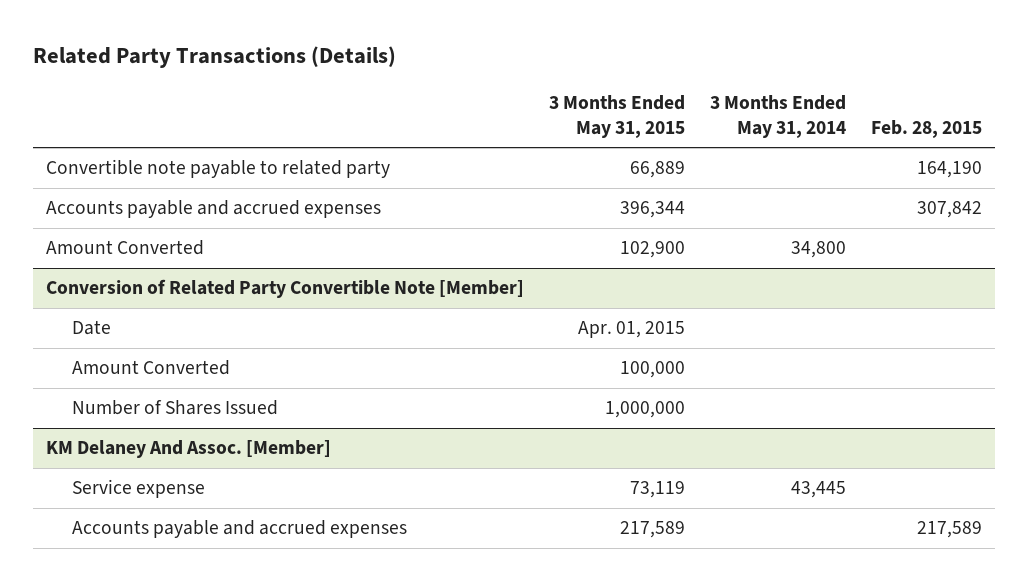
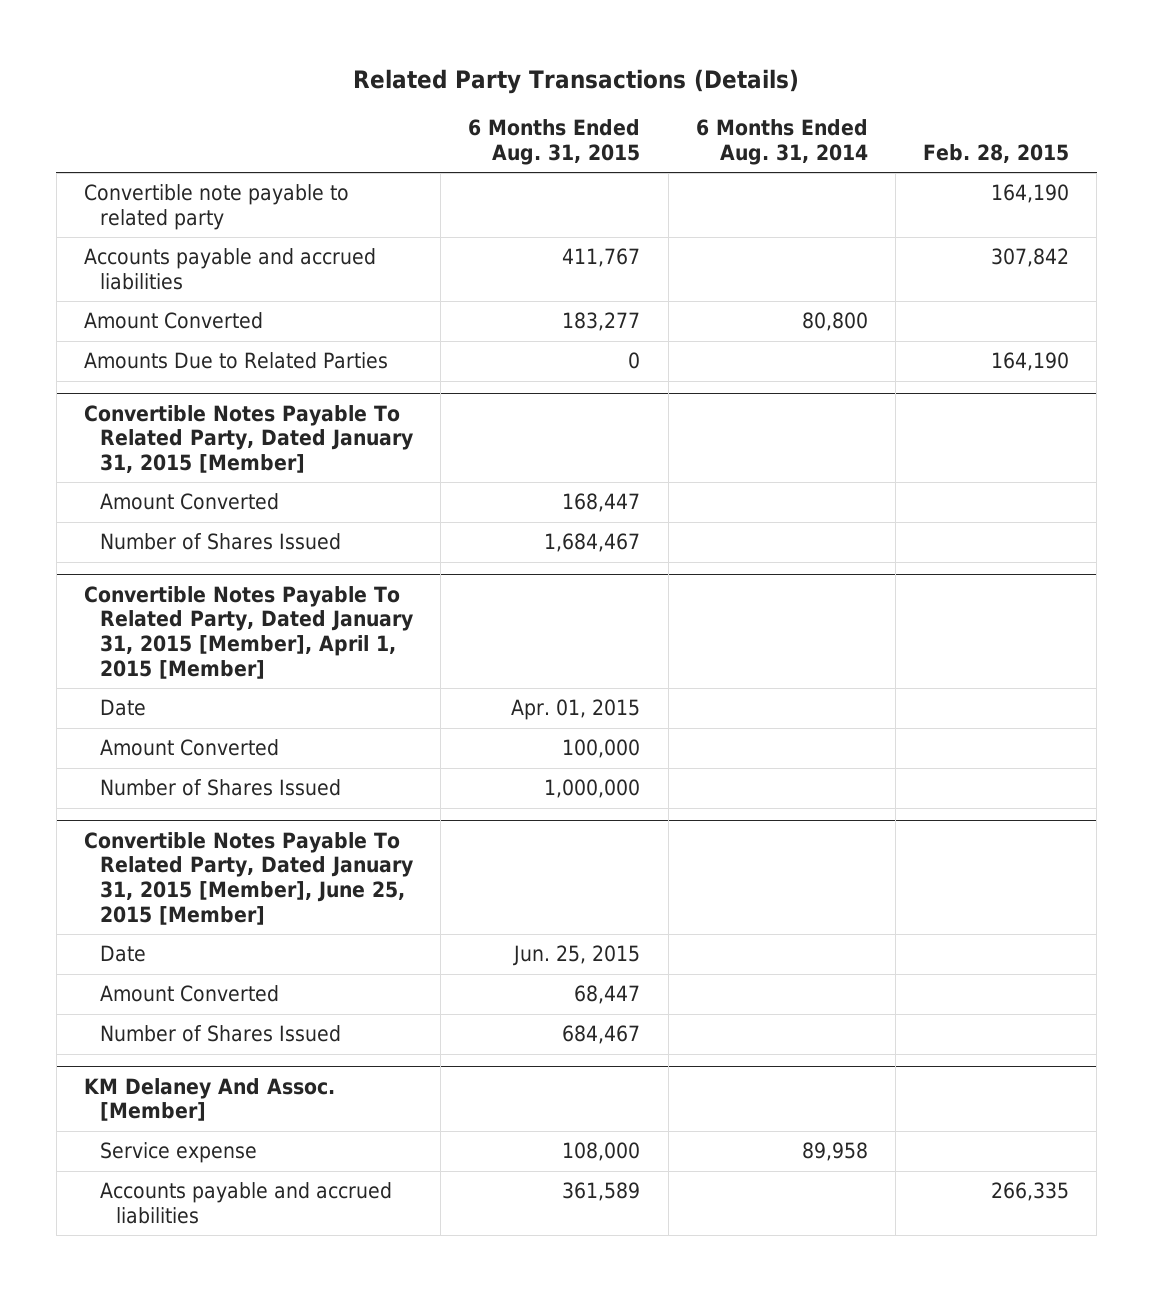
- | 3 Months Ended May 31, 2015 | 3 Months Ended May 31, 2014 | Feb. 28, 2015
+ | 6 Months Ended Aug. 31, 2015 | 6 Months Ended Aug. 31, 2014 | Feb. 28, 2015
- Accounts payable and accrued expenses | 396,344 | | 307,842
+ Accounts payable and accrued liabilities | 411,767 | | 307,842
- Conversion of Related Party Convertible Note [Member]
- Date | Apr. 01, 2015 | |
- Amount Converted | 100,000 | |
- Number of Shares Issued | 1,000,000 | |
+ Amounts Due to Related Parties | 0 | | 164,190
+ Convertible Notes Payable To Related Party, Dated January 31, 2015 [Member]
+ Amount Converted | 168,447 | |
+ Number of Shares Issued | 1,684,467 | |
+ Convertible Notes Payable To Related Party, Dated January 31, 2015 [Member], April 1, 2015 [Member]
+ Date | Apr. 01, 2015 | |
+ Amount Converted | 100,000 | |
+ Number of Shares Issued | 1,000,000 | |
+ Convertible Notes Payable To Related Party, Dated January 31, 2015 [Member], June 25, 2015 [Member]
+ Date | Jun. 25, 2015 | |
+ Amount Converted | 68,447 | |
+ Number of Shares Issued | 684,467 | |
@ KM Delaney And Assoc. [Member]
- Accounts payable and accrued expenses | 217,589 | | 217,589
+ Accounts payable and accrued liabilities | 361,589 | | 266,335

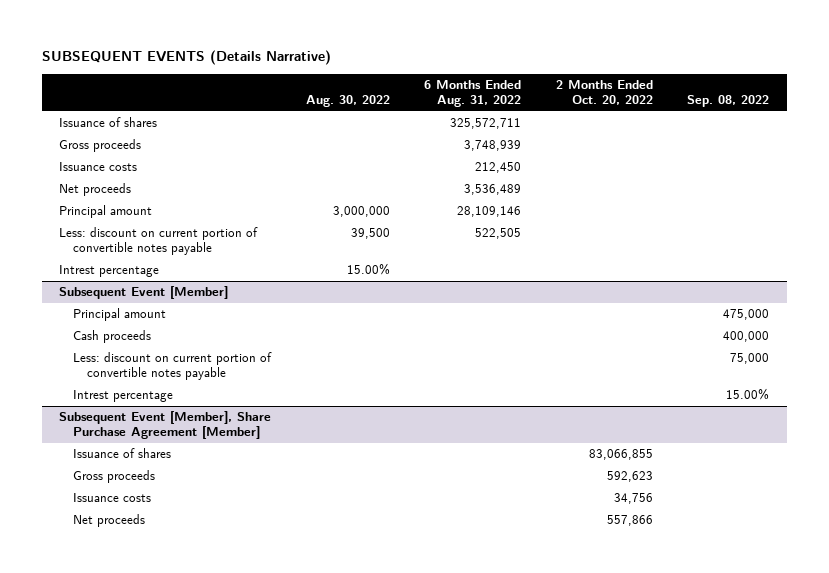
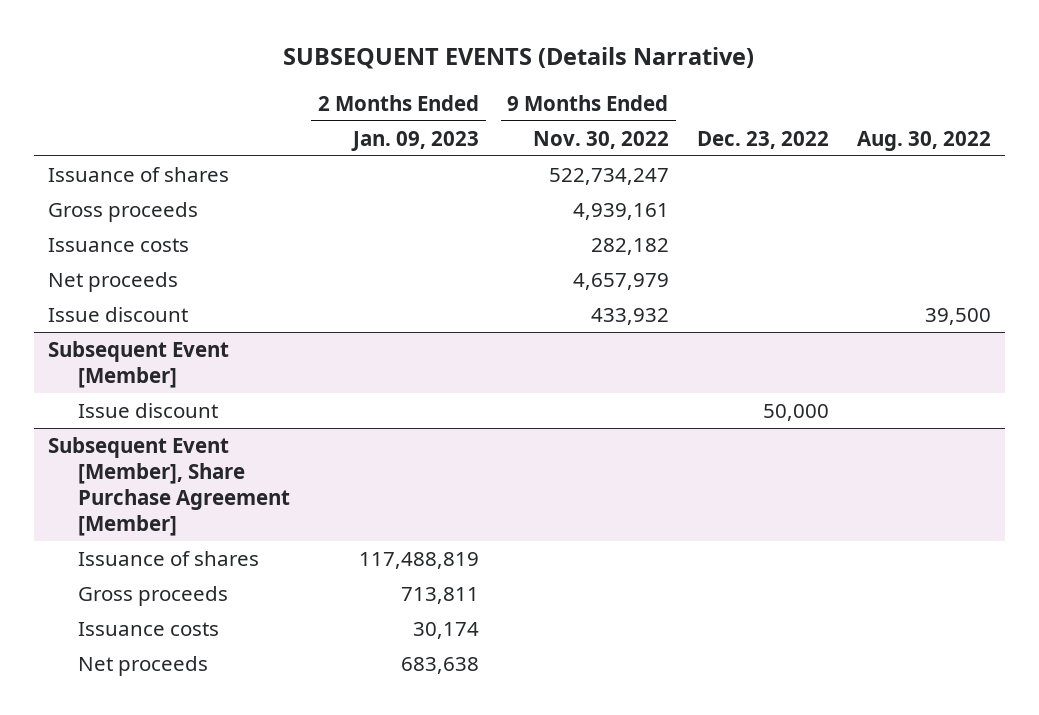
- | Aug. 30, 2022 | 6 Months Ended Aug. 31, 2022 | 2 Months Ended Oct. 20, 2022 | Sep. 08, 2022
+ | 2 Months Ended Jan. 09, 2023 | 9 Months Ended Nov. 30, 2022 | Dec. 23, 2022 | Aug. 30, 2022
- Principal amount | 3,000,000 | 28,109,146 | |
- Less: discount on current portion of convertible notes payable | 39,500 | 522,505 | |
- Intrest percentage | 15.00% | | |
+ Issue discount | | 433,932 | | 39,500
@ Subsequent Event [Member]
- Principal amount | | | | 475,000
- Cash proceeds | | | | 400,000
- Less: discount on current portion of convertible notes payable | | | | 75,000
- Intrest percentage | | | | 15.00%
+ Issue discount | | | 50,000 |

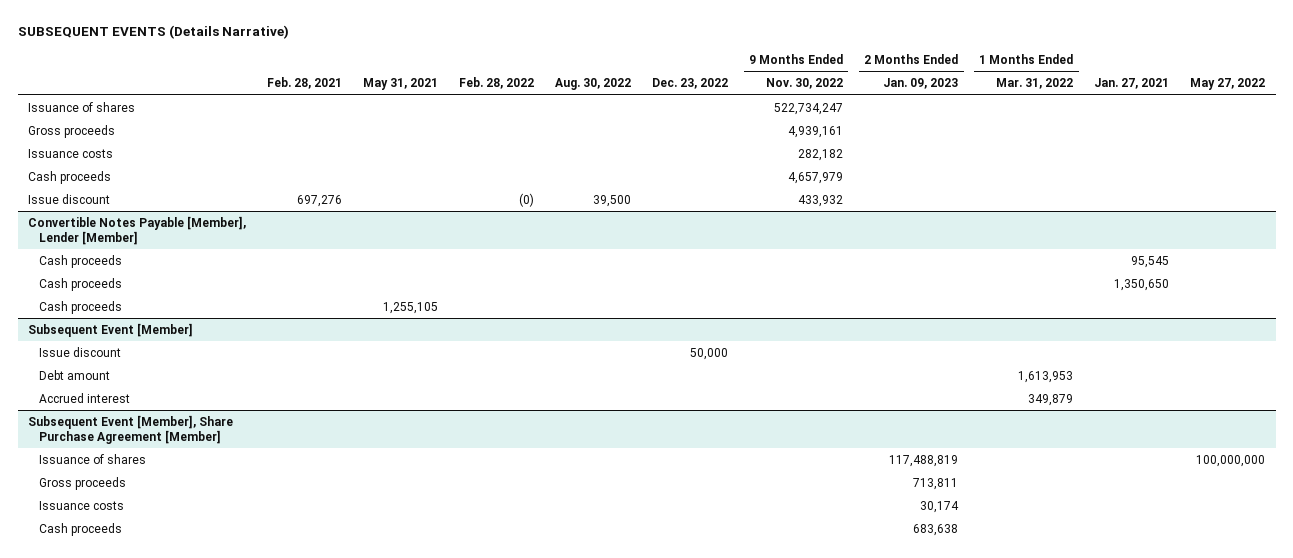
- | 2 Months Ended Jan. 09, 2023 | 9 Months Ended Nov. 30, 2022 | Dec. 23, 2022 | Aug. 30, 2022
+ | Feb. 28, 2021 | May 31, 2021 | Feb. 28, 2022 | Aug. 30, 2022 | Dec. 23, 2022 | 9 Months Ended Nov. 30, 2022 | 2 Months Ended Jan. 09, 2023 | 1 Months Ended Mar. 31, 2022 | Jan. 27, 2021 | May 27, 2022
- Net proceeds | | 4,657,979 | |
+ Cash proceeds | | | | | | 4,657,979 | | | |
+ Convertible Notes Payable [Member], Lender [Member]
+ Cash proceeds | | | | | | | | | 95,545 |
+ Cash proceeds | | | | | | | | | 1,350,650 |
+ Cash proceeds | | 1,255,105 | | | | | | | |
@ Subsequent Event [Member]
+ Debt amount | | | | | | | | 1,613,953 | |
+ Accrued interest | | | | | | | | 349,879 | |
@ Subsequent Event [Member], Share Purchase Agreement [Member]
- Net proceeds | 683,638 | | |
+ Cash proceeds | | | | | | | 683,638 | | |

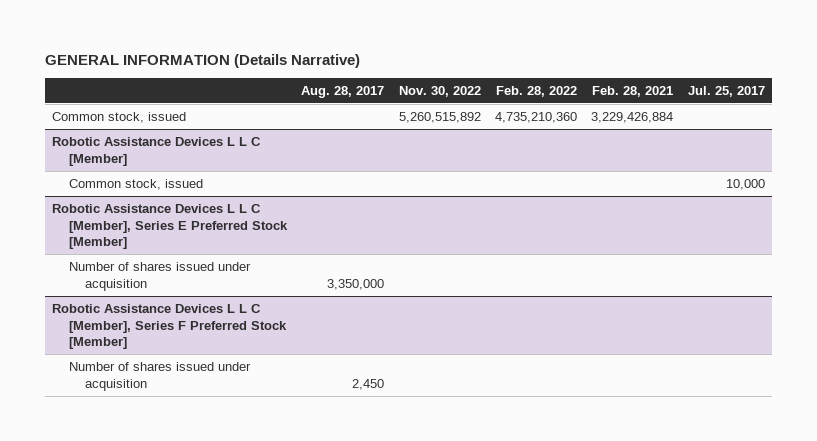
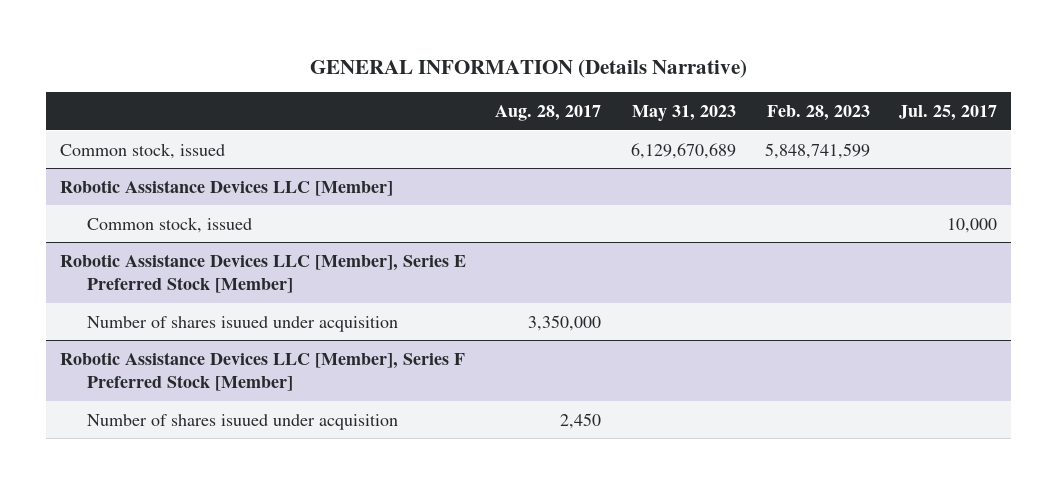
- | Aug. 28, 2017 | Nov. 30, 2022 | Feb. 28, 2022 | Feb. 28, 2021 | Jul. 25, 2017
+ | Aug. 28, 2017 | May 31, 2023 | Feb. 28, 2023 | Jul. 25, 2017
- Robotic Assistance Devices L L C [Member]
+ Robotic Assistance Devices LLC [Member]
- Robotic Assistance Devices L L C [Member], Series E Preferred Stock [Member]
- Number of shares issued under acquisition | 3,350,000 | | | |
- Robotic Assistance Devices L L C [Member], Series F Preferred Stock [Member]
- Number of shares issued under acquisition | 2,450 | | | |
+ Robotic Assistance Devices LLC [Member], Series E Preferred Stock [Member]
+ Number of shares isuued under acquisition | 3,350,000 | | |
+ Robotic Assistance Devices LLC [Member], Series F Preferred Stock [Member]
+ Number of shares isuued under acquisition | 2,450 | | |

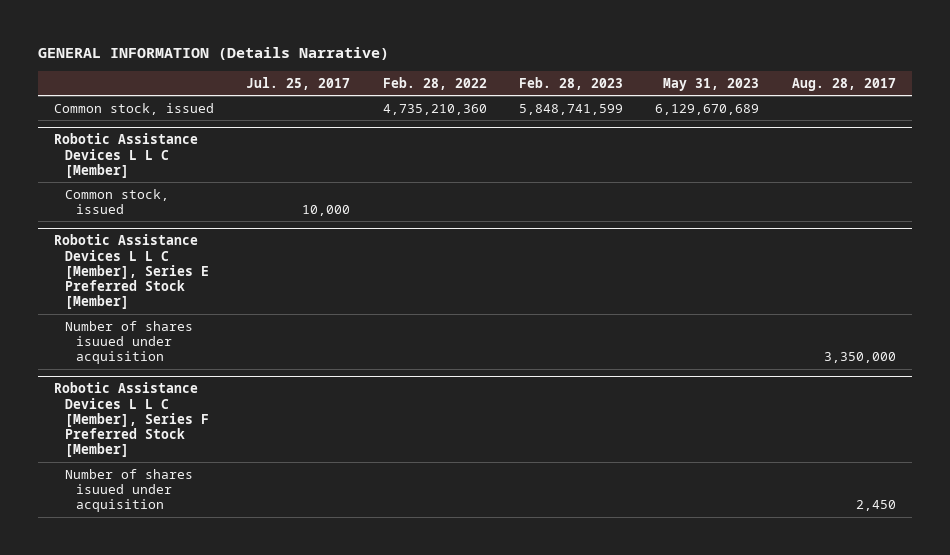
- | Aug. 28, 2017 | May 31, 2023 | Feb. 28, 2023 | Jul. 25, 2017
+ | Jul. 25, 2017 | Feb. 28, 2022 | Feb. 28, 2023 | May 31, 2023 | Aug. 28, 2017
- Robotic Assistance Devices LLC [Member]
+ Robotic Assistance Devices L L C [Member]
- Robotic Assistance Devices LLC [Member], Series E Preferred Stock [Member]
+ Robotic Assistance Devices L L C [Member], Series E Preferred Stock [Member]
- Robotic Assistance Devices LLC [Member], Series F Preferred Stock [Member]
+ Robotic Assistance Devices L L C [Member], Series F Preferred Stock [Member]

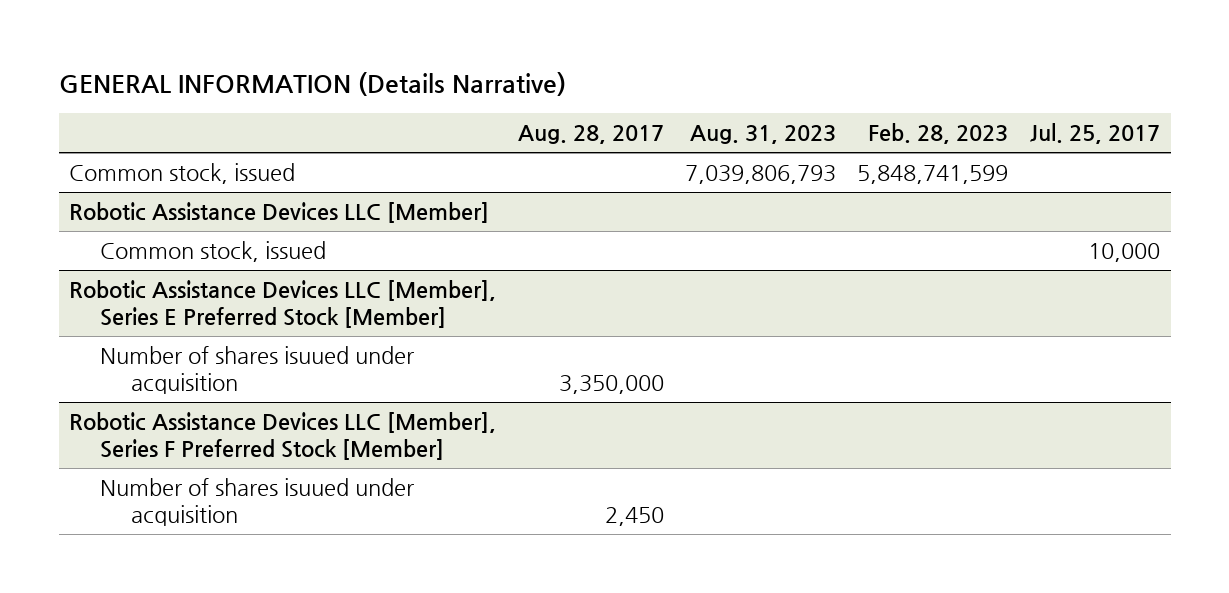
- | Jul. 25, 2017 | Feb. 28, 2022 | Feb. 28, 2023 | May 31, 2023 | Aug. 28, 2017
+ | Aug. 28, 2017 | Aug. 31, 2023 | Feb. 28, 2023 | Jul. 25, 2017
- Robotic Assistance Devices L L C [Member]
+ Robotic Assistance Devices LLC [Member]
- Robotic Assistance Devices L L C [Member], Series E Preferred Stock [Member]
+ Robotic Assistance Devices LLC [Member], Series E Preferred Stock [Member]
- Robotic Assistance Devices L L C [Member], Series F Preferred Stock [Member]
+ Robotic Assistance Devices LLC [Member], Series F Preferred Stock [Member]

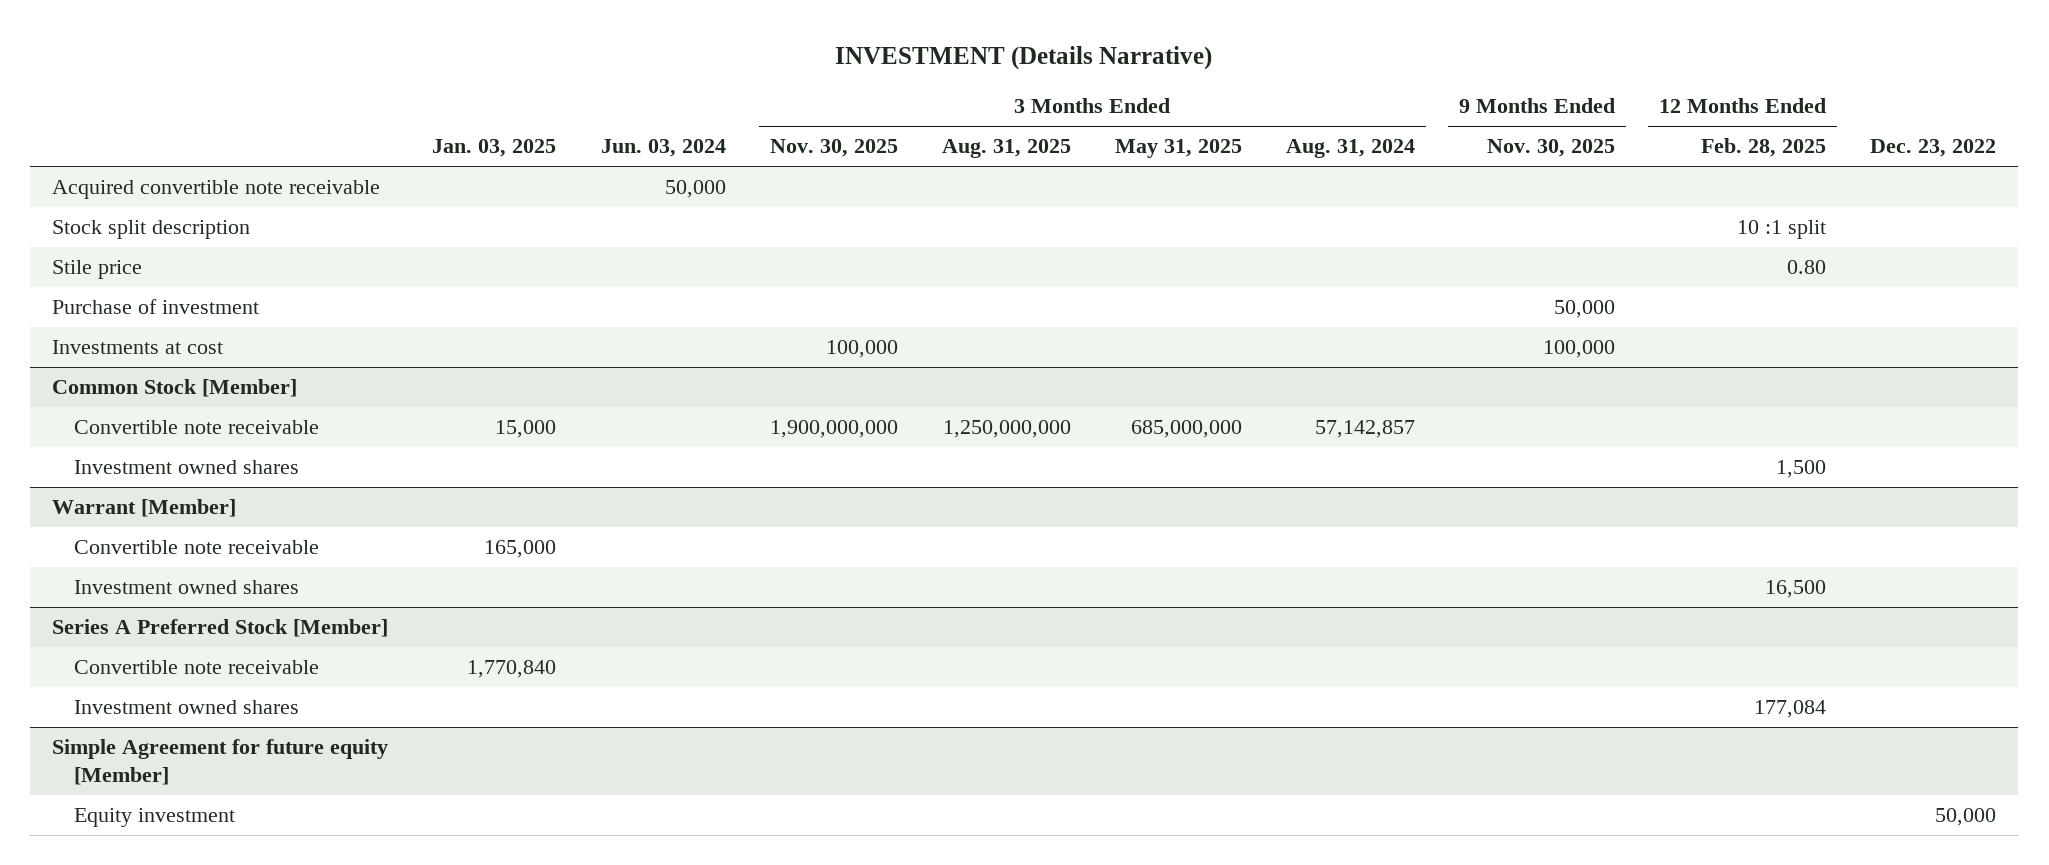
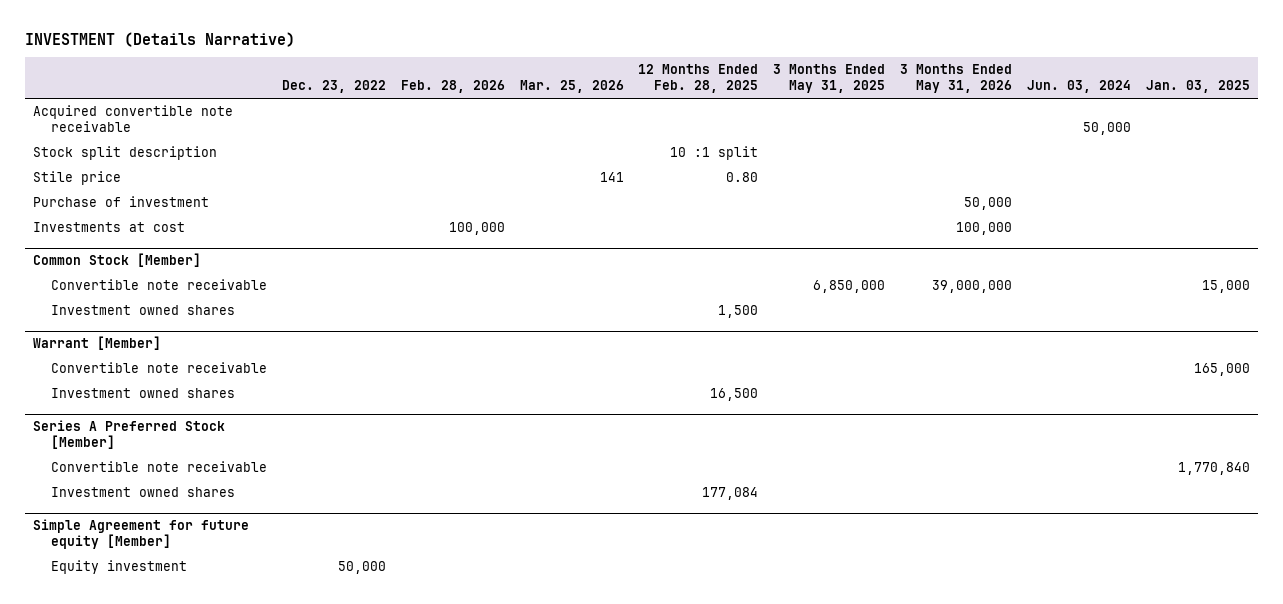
- | Jan. 03, 2025 | Jun. 03, 2024 | 3 Months Ended Nov. 30, 2025 | 3 Months Ended Aug. 31, 2025 | 3 Months Ended May 31, 2025 | 3 Months Ended Aug. 31, 2024 | 9 Months Ended Nov. 30, 2025 | 12 Months Ended Feb. 28, 2025 | Dec. 23, 2022
+ | Dec. 23, 2022 | Feb. 28, 2026 | Mar. 25, 2026 | 12 Months Ended Feb. 28, 2025 | 3 Months Ended May 31, 2025 | 3 Months Ended May 31, 2026 | Jun. 03, 2024 | Jan. 03, 2025
@ Common Stock [Member]
- Convertible note receivable | 15,000 | | 1,900,000,000 | 1,250,000,000 | 685,000,000 | 57,142,857 | | |
+ Convertible note receivable | | | | | 6,850,000 | 39,000,000 | | 15,000

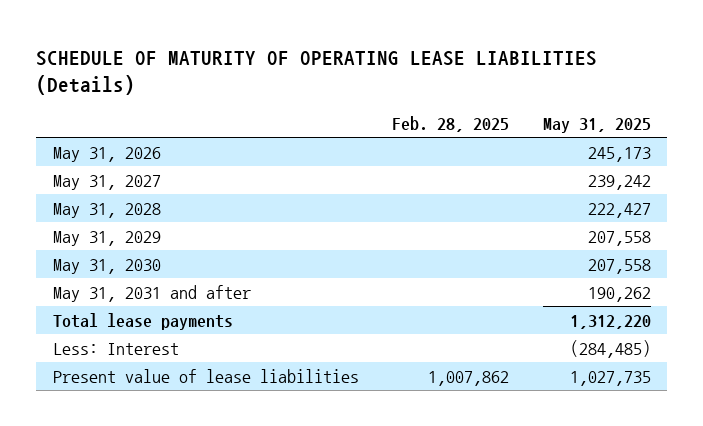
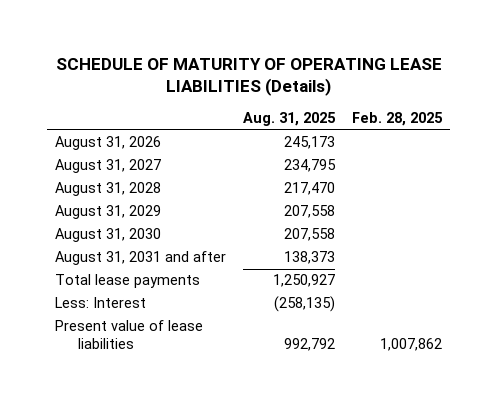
- | Feb. 28, 2025 | May 31, 2025
+ | Aug. 31, 2025 | Feb. 28, 2025
- May 31, 2026 | | 245,173
- May 31, 2027 | | 239,242
- May 31, 2028 | | 222,427
- May 31, 2029 | | 207,558
- May 31, 2030 | | 207,558
- May 31, 2031 and after | | 190,262
+ August 31, 2026 | 245,173 |
+ August 31, 2027 | 234,795 |
+ August 31, 2028 | 217,470 |
+ August 31, 2029 | 207,558 |
+ August 31, 2030 | 207,558 |
+ August 31, 2031 and after | 138,373 |

